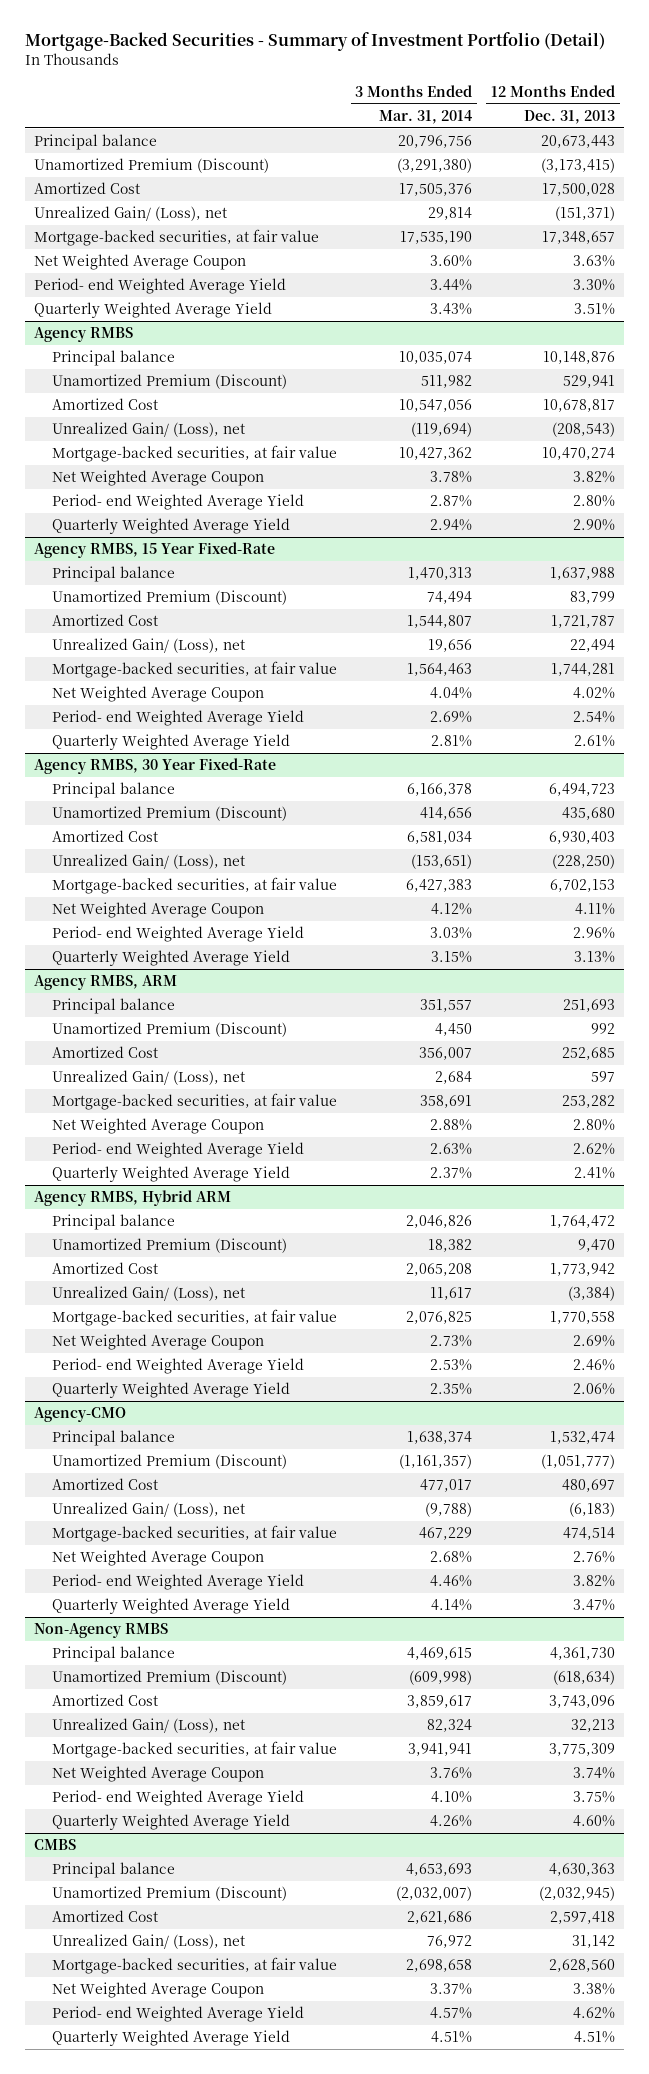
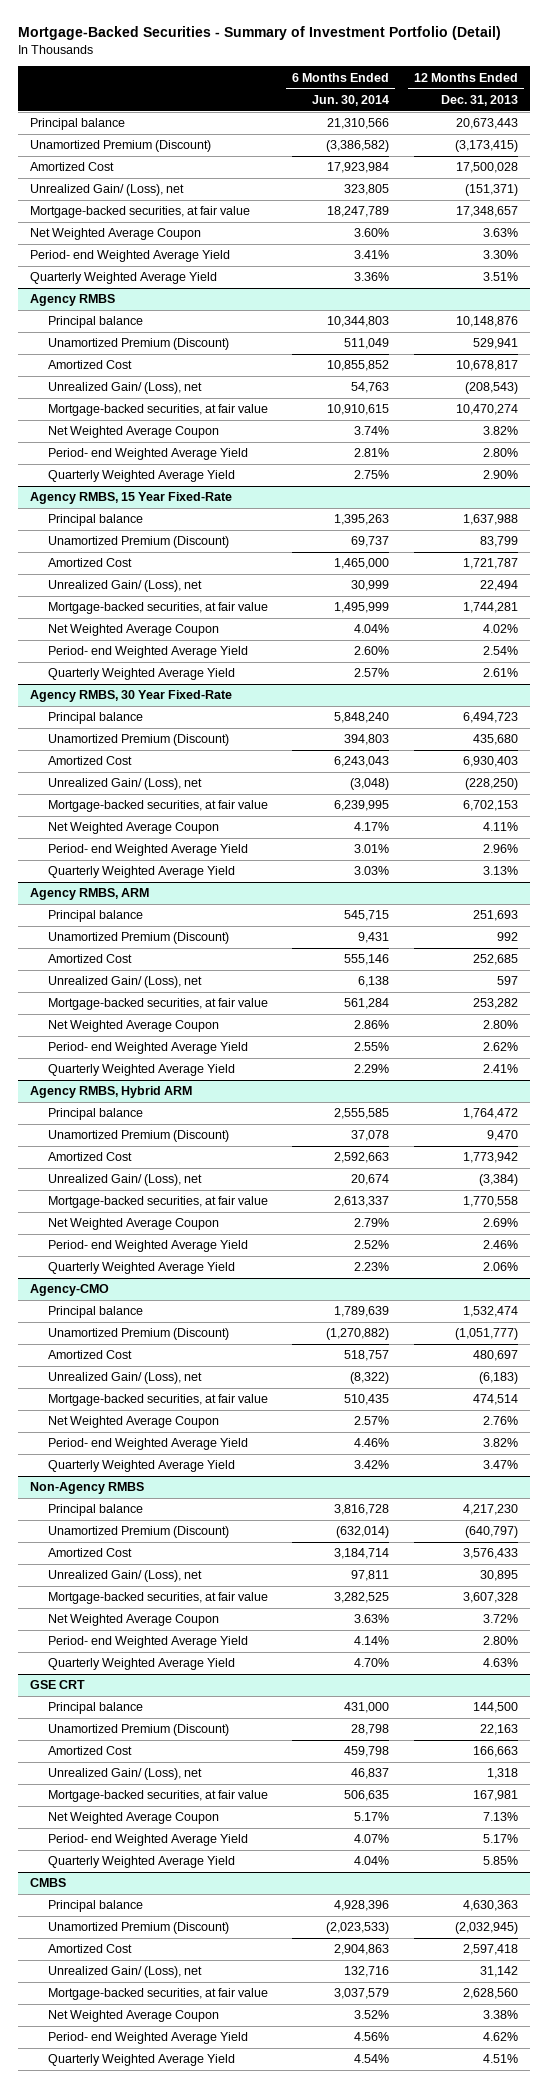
- | 3 Months Ended Mar. 31, 2014 | 12 Months Ended Dec. 31, 2013
+ | 6 Months Ended Jun. 30, 2014 | 12 Months Ended Dec. 31, 2013
@ Non-Agency RMBS
- Principal balance | 4,469,615 | 4,361,730
- Unamortized Premium (Discount) | (609,998) | (618,634)
- Amortized Cost | 3,859,617 | 3,743,096
- Unrealized Gain/ (Loss), net | 82,324 | 32,213
- Mortgage-backed securities, at fair value | 3,941,941 | 3,775,309
- Net Weighted Average Coupon | 3.76% | 3.74%
- Period- end Weighted Average Yield | 4.10% | 3.75%
- Quarterly Weighted Average Yield | 4.26% | 4.60%
+ Principal balance | 3,816,728 | 4,217,230
+ Unamortized Premium (Discount) | (632,014) | (640,797)
+ Amortized Cost | 3,184,714 | 3,576,433
+ Unrealized Gain/ (Loss), net | 97,811 | 30,895
+ Mortgage-backed securities, at fair value | 3,282,525 | 3,607,328
+ Net Weighted Average Coupon | 3.63% | 3.72%
+ Period- end Weighted Average Yield | 4.14% | 2.80%
+ Quarterly Weighted Average Yield | 4.70% | 4.63%
+ GSE CRT
+ Principal balance | 431,000 | 144,500
+ Unamortized Premium (Discount) | 28,798 | 22,163
+ Amortized Cost | 459,798 | 166,663
+ Unrealized Gain/ (Loss), net | 46,837 | 1,318
+ Mortgage-backed securities, at fair value | 506,635 | 167,981
+ Net Weighted Average Coupon | 5.17% | 7.13%
+ Period- end Weighted Average Yield | 4.07% | 5.17%
+ Quarterly Weighted Average Yield | 4.04% | 5.85%

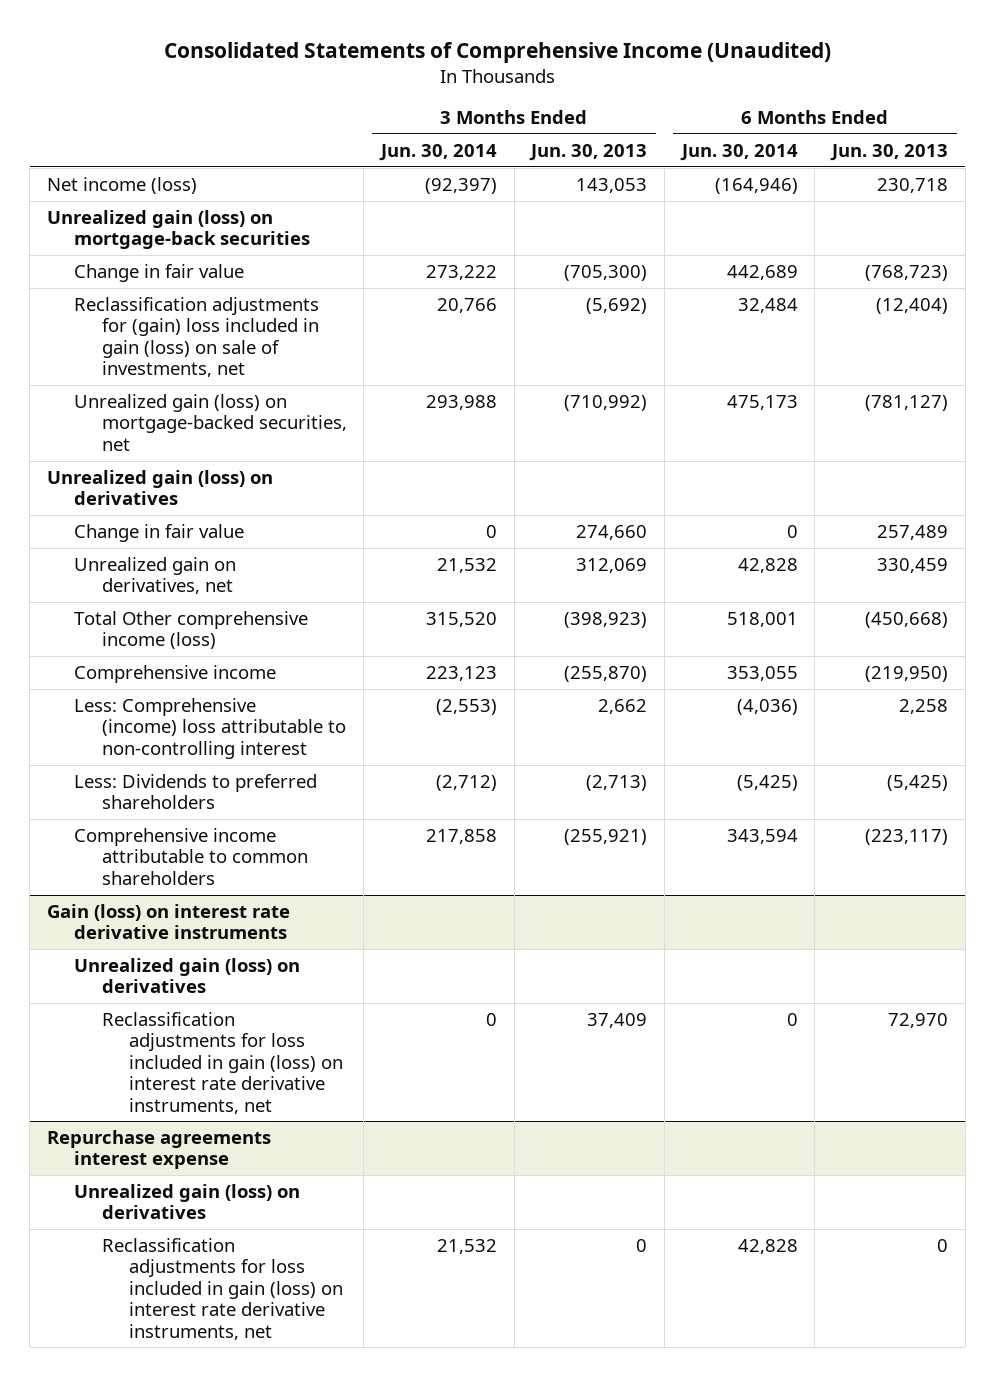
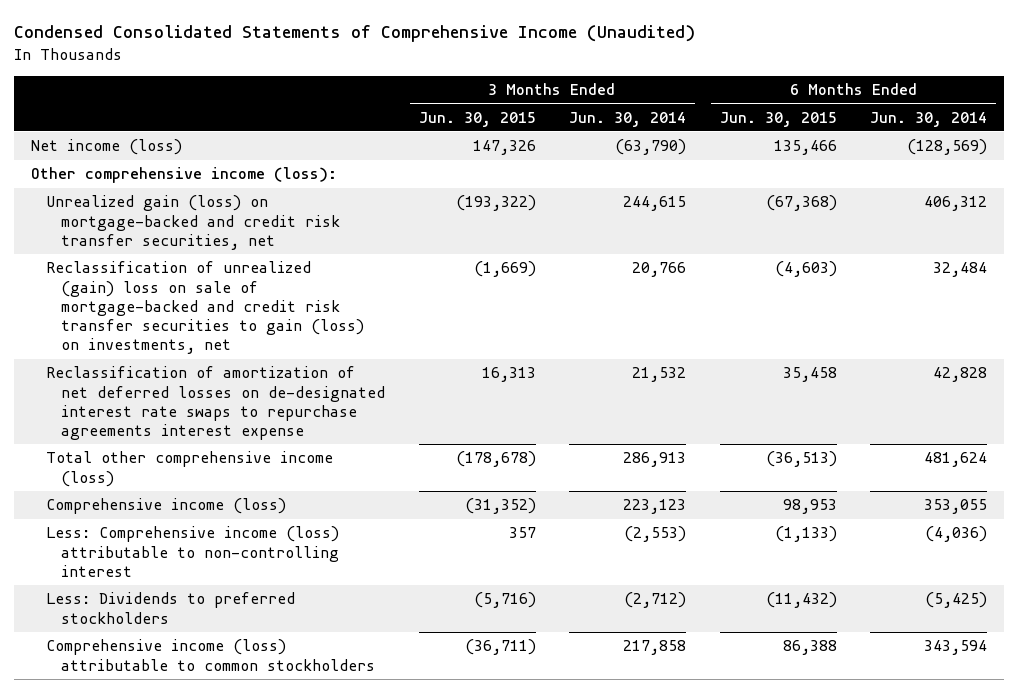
- Consolidated Statements of Comprehensive Income (Unaudited)
+ Condensed Consolidated Statements of Comprehensive Income (Unaudited)
- | 3 Months Ended Jun. 30, 2014 | 3 Months Ended Jun. 30, 2013 | 6 Months Ended Jun. 30, 2014 | 6 Months Ended Jun. 30, 2013
+ | 3 Months Ended Jun. 30, 2015 | 3 Months Ended Jun. 30, 2014 | 6 Months Ended Jun. 30, 2015 | 6 Months Ended Jun. 30, 2014
- Net income (loss) | (92,397) | 143,053 | (164,946) | 230,718
- Unrealized gain (loss) on mortgage-back securities
- Change in fair value | 273,222 | (705,300) | 442,689 | (768,723)
- Reclassification adjustments for (gain) loss included in gain (loss) on sale of investments, net | 20,766 | (5,692) | 32,484 | (12,404)
- Unrealized gain (loss) on mortgage-backed securities, net | 293,988 | (710,992) | 475,173 | (781,127)
- Unrealized gain (loss) on derivatives
- Change in fair value | 0 | 274,660 | 0 | 257,489
- Unrealized gain on derivatives, net | 21,532 | 312,069 | 42,828 | 330,459
- Total Other comprehensive income (loss) | 315,520 | (398,923) | 518,001 | (450,668)
- Comprehensive income | 223,123 | (255,870) | 353,055 | (219,950)
- Less: Comprehensive (income) loss attributable to non-controlling interest | (2,553) | 2,662 | (4,036) | 2,258
- Less: Dividends to preferred shareholders | (2,712) | (2,713) | (5,425) | (5,425)
- Comprehensive income attributable to common shareholders | 217,858 | (255,921) | 343,594 | (223,117)
- Gain (loss) on interest rate derivative instruments
- Unrealized gain (loss) on derivatives
- Reclassification adjustments for loss included in gain (loss) on interest rate derivative instruments, net | 0 | 37,409 | 0 | 72,970
- Repurchase agreements interest expense
- Unrealized gain (loss) on derivatives
- Reclassification adjustments for loss included in gain (loss) on interest rate derivative instruments, net | 21,532 | 0 | 42,828 | 0
+ Net income (loss) | 147,326 | (63,790) | 135,466 | (128,569)
+ Other comprehensive income (loss):
+ Unrealized gain (loss) on mortgage-backed and credit risk transfer securities, net | (193,322) | 244,615 | (67,368) | 406,312
+ Reclassification of unrealized (gain) loss on sale of mortgage-backed and credit risk transfer securities to gain (loss) on investments, net | (1,669) | 20,766 | (4,603) | 32,484
+ Reclassification of amortization of net deferred losses on de-designated interest rate swaps to repurchase agreements interest expense | 16,313 | 21,532 | 35,458 | 42,828
+ Total other comprehensive income (loss) | (178,678) | 286,913 | (36,513) | 481,624
+ Comprehensive income (loss) | (31,352) | 223,123 | 98,953 | 353,055
+ Less: Comprehensive income (loss) attributable to non-controlling interest | 357 | (2,553) | (1,133) | (4,036)
+ Less: Dividends to preferred stockholders | (5,716) | (2,712) | (11,432) | (5,425)
+ Comprehensive income (loss) attributable to common stockholders | (36,711) | 217,858 | 86,388 | 343,594

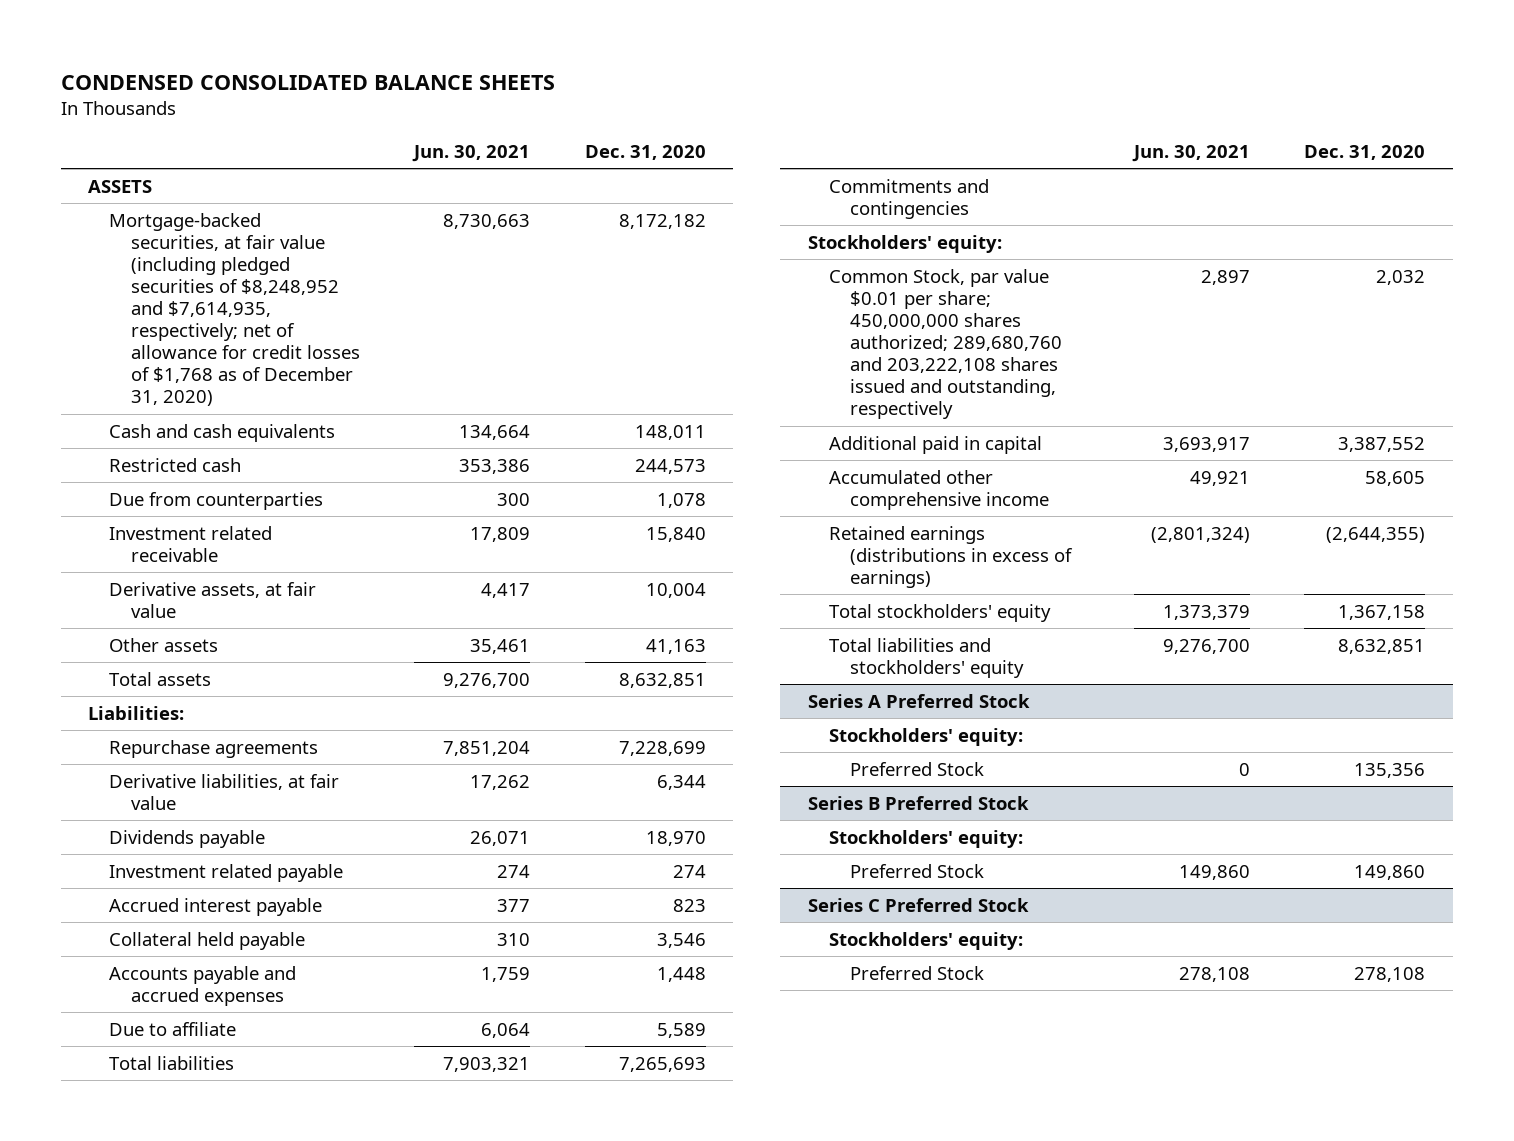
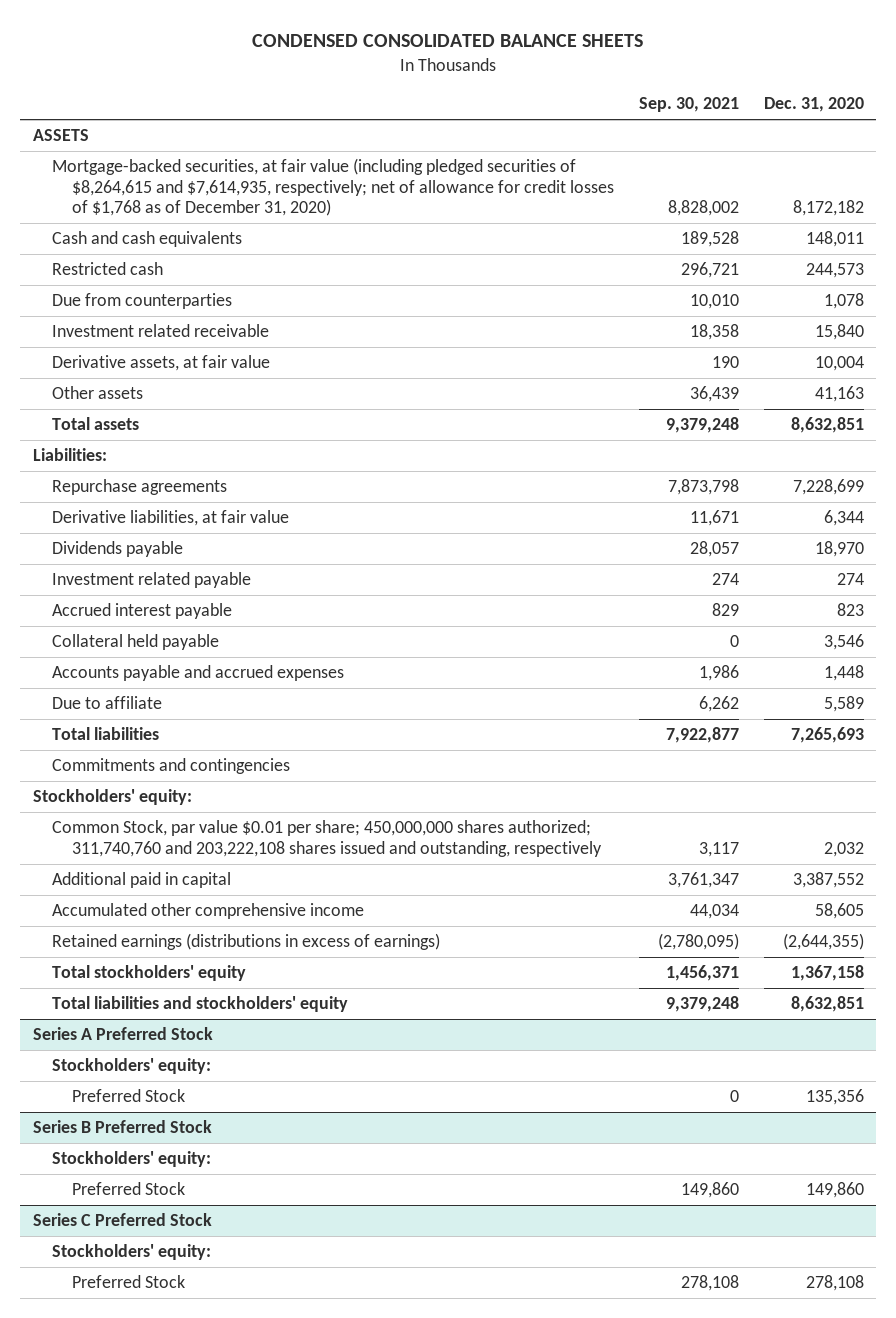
- | Jun. 30, 2021 | Dec. 31, 2020
+ | Sep. 30, 2021 | Dec. 31, 2020
- Mortgage-backed securities, at fair value (including pledged securities of $8,248,952 and $7,614,935, respectively; net of allowance for credit losses of $1,768 as of December 31, 2020) | 8,730,663 | 8,172,182
+ Mortgage-backed securities, at fair value (including pledged securities of $8,264,615 and $7,614,935, respectively; net of allowance for credit losses of $1,768 as of December 31, 2020) | 8,828,002 | 8,172,182
- Common Stock, par value $0.01 per share; 450,000,000 shares authorized; 289,680,760 and 203,222,108 shares issued and outstanding, respectively | 2,897 | 2,032
+ Common Stock, par value $0.01 per share; 450,000,000 shares authorized; 311,740,760 and 203,222,108 shares issued and outstanding, respectively | 3,117 | 2,032

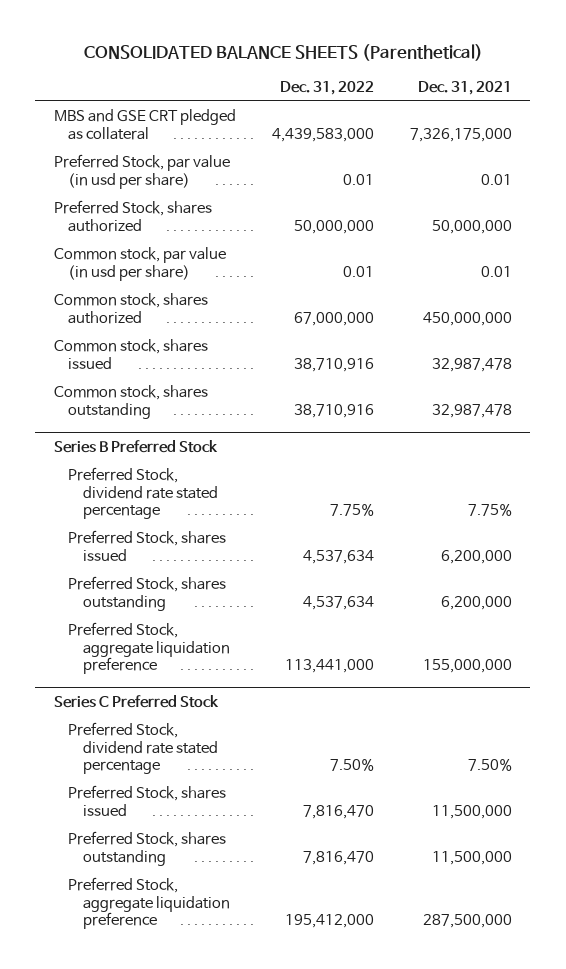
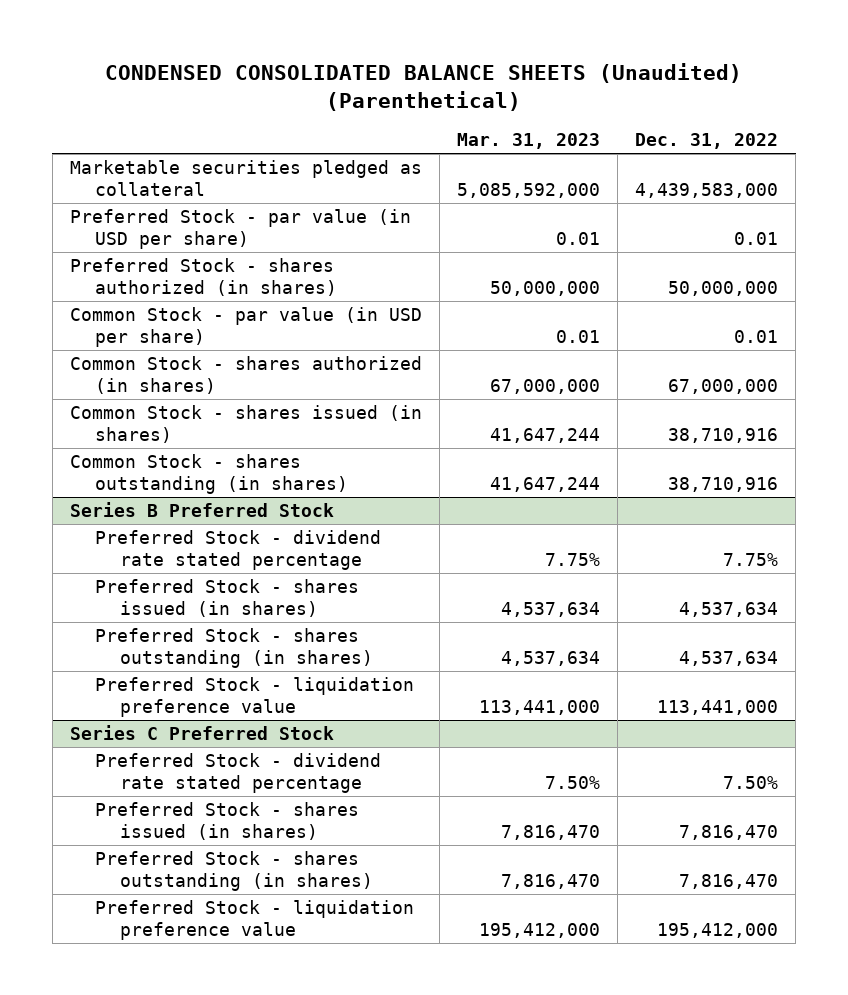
- CONSOLIDATED BALANCE SHEETS (Parenthetical)
+ CONDENSED CONSOLIDATED BALANCE SHEETS (Unaudited) (Parenthetical)
- | Dec. 31, 2022 | Dec. 31, 2021
+ | Mar. 31, 2023 | Dec. 31, 2022
- MBS and GSE CRT pledged as collateral | 4,439,583,000 | 7,326,175,000
- Preferred Stock, par value (in usd per share) | 0.01 | 0.01
- Preferred Stock, shares authorized | 50,000,000 | 50,000,000
- Common stock, par value (in usd per share) | 0.01 | 0.01
- Common stock, shares authorized | 67,000,000 | 450,000,000
- Common stock, shares issued | 38,710,916 | 32,987,478
- Common stock, shares outstanding | 38,710,916 | 32,987,478
+ Marketable securities pledged as collateral | 5,085,592,000 | 4,439,583,000
+ Preferred Stock - par value (in USD per share) | 0.01 | 0.01
+ Preferred Stock - shares authorized (in shares) | 50,000,000 | 50,000,000
+ Common Stock - par value (in USD per share) | 0.01 | 0.01
+ Common Stock - shares authorized (in shares) | 67,000,000 | 67,000,000
+ Common Stock - shares issued (in shares) | 41,647,244 | 38,710,916
+ Common Stock - shares outstanding (in shares) | 41,647,244 | 38,710,916
@ Series B Preferred Stock
- Preferred Stock, dividend rate stated percentage | 7.75% | 7.75%
- Preferred Stock, shares issued | 4,537,634 | 6,200,000
- Preferred Stock, shares outstanding | 4,537,634 | 6,200,000
- Preferred Stock, aggregate liquidation preference | 113,441,000 | 155,000,000
+ Preferred Stock - dividend rate stated percentage | 7.75% | 7.75%
+ Preferred Stock - shares issued (in shares) | 4,537,634 | 4,537,634
+ Preferred Stock - shares outstanding (in shares) | 4,537,634 | 4,537,634
+ Preferred Stock - liquidation preference value | 113,441,000 | 113,441,000
@ Series C Preferred Stock
- Preferred Stock, dividend rate stated percentage | 7.50% | 7.50%
- Preferred Stock, shares issued | 7,816,470 | 11,500,000
- Preferred Stock, shares outstanding | 7,816,470 | 11,500,000
- Preferred Stock, aggregate liquidation preference | 195,412,000 | 287,500,000
+ Preferred Stock - dividend rate stated percentage | 7.50% | 7.50%
+ Preferred Stock - shares issued (in shares) | 7,816,470 | 7,816,470
+ Preferred Stock - shares outstanding (in shares) | 7,816,470 | 7,816,470
+ Preferred Stock - liquidation preference value | 195,412,000 | 195,412,000

